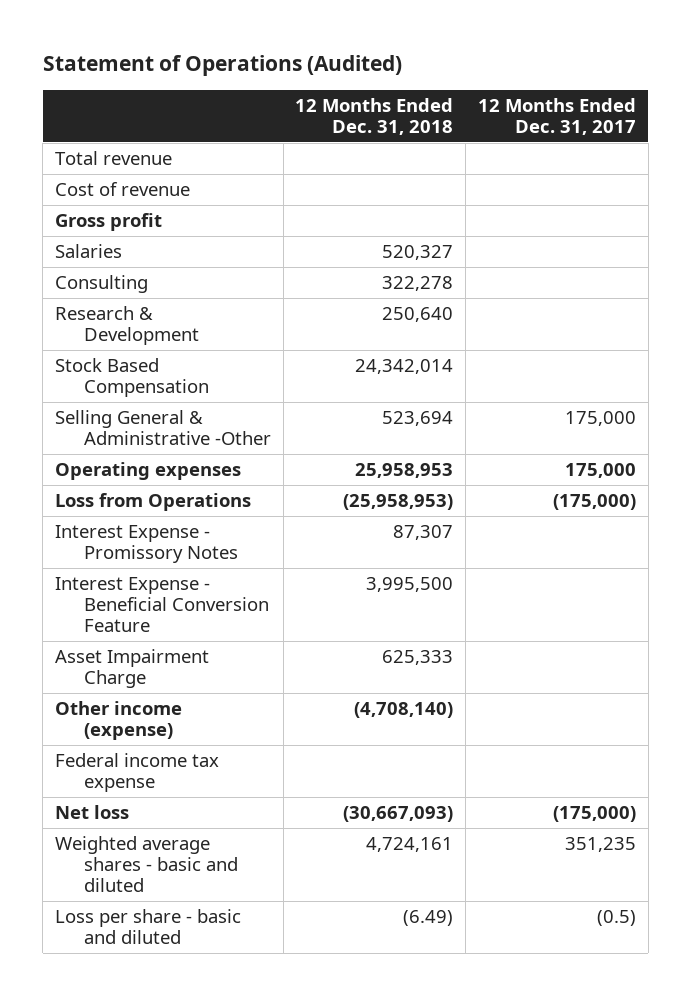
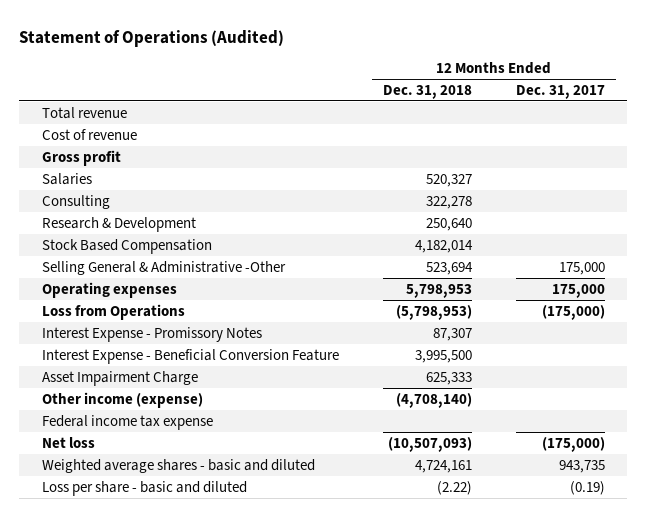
- Stock Based Compensation | 24,342,014 |
+ Stock Based Compensation | 4,182,014 |
- Operating expenses | 25,958,953 | 175,000
- Loss from Operations | (25,958,953) | (175,000)
+ Operating expenses | 5,798,953 | 175,000
+ Loss from Operations | (5,798,953) | (175,000)
- Net loss | (30,667,093) | (175,000)
- Weighted average shares - basic and diluted | 4,724,161 | 351,235
- Loss per share - basic and diluted | (6.49) | (0.5)
+ Net loss | (10,507,093) | (175,000)
+ Weighted average shares - basic and diluted | 4,724,161 | 943,735
+ Loss per share - basic and diluted | (2.22) | (0.19)

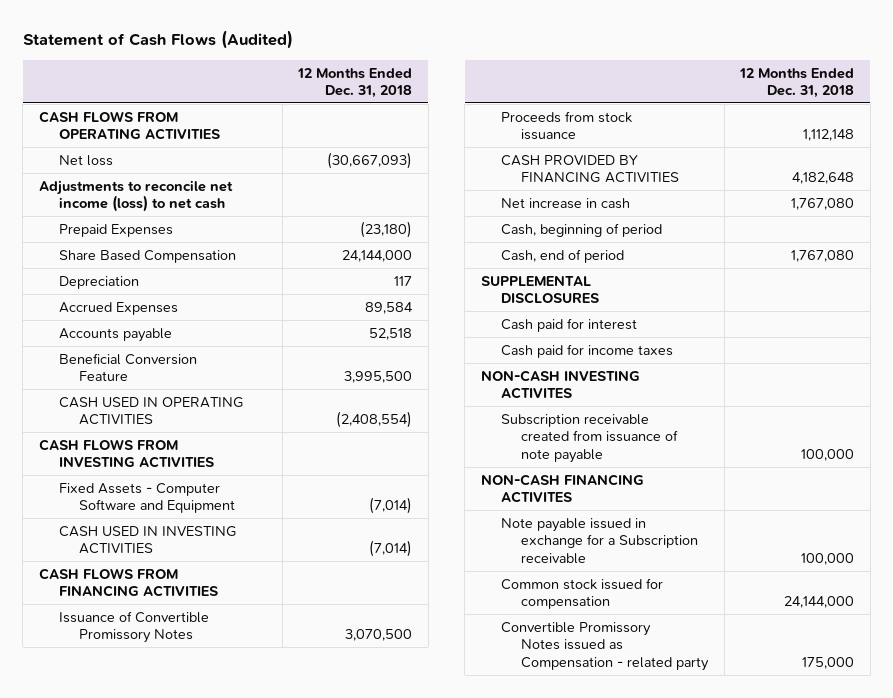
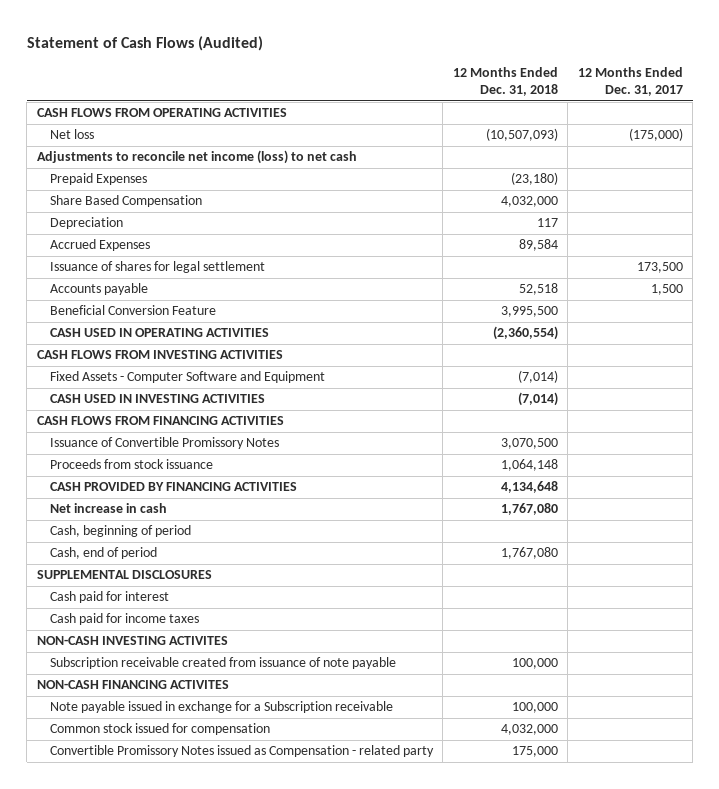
- | 12 Months Ended Dec. 31, 2018
+ | 12 Months Ended Dec. 31, 2018 | 12 Months Ended Dec. 31, 2017
- Net loss | (30,667,093)
+ Net loss | (10,507,093) | (175,000)
- Share Based Compensation | 24,144,000
+ Share Based Compensation | 4,032,000 |
+ Issuance of shares for legal settlement | | 173,500
- CASH USED IN OPERATING ACTIVITIES | (2,408,554)
+ CASH USED IN OPERATING ACTIVITIES | (2,360,554) |
- Proceeds from stock issuance | 1,112,148
- CASH PROVIDED BY FINANCING ACTIVITIES | 4,182,648
+ Proceeds from stock issuance | 1,064,148 |
+ CASH PROVIDED BY FINANCING ACTIVITIES | 4,134,648 |
- Common stock issued for compensation | 24,144,000
+ Common stock issued for compensation | 4,032,000 |

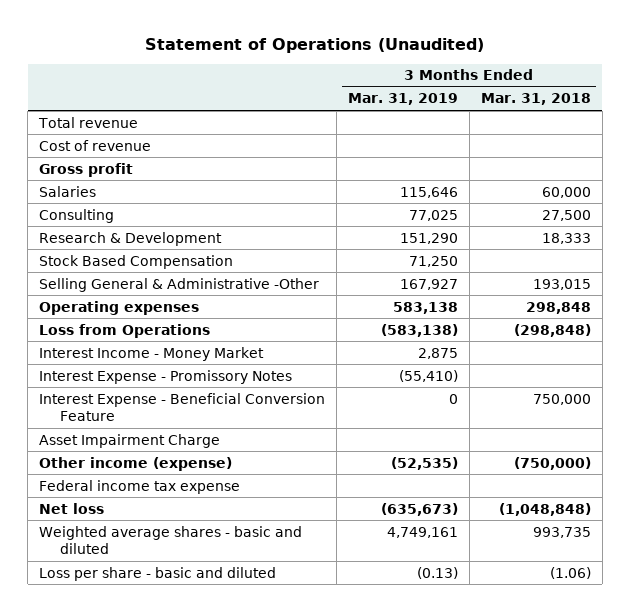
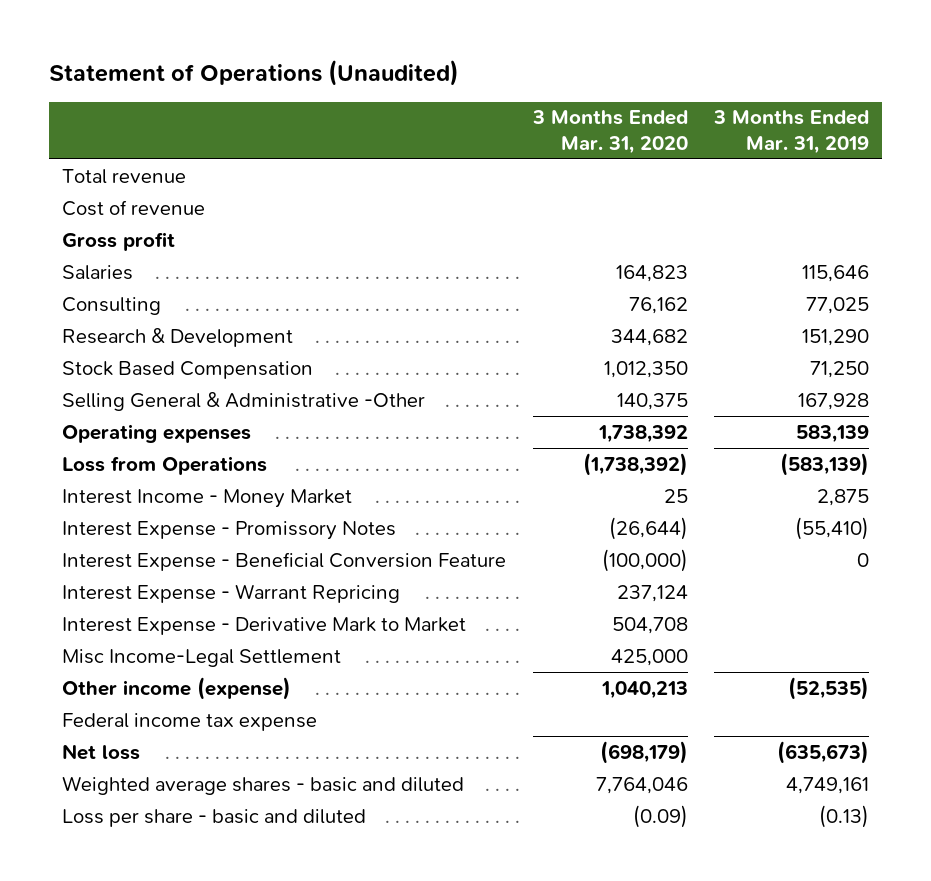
- | 3 Months Ended Mar. 31, 2019 | 3 Months Ended Mar. 31, 2018
+ | 3 Months Ended Mar. 31, 2020 | 3 Months Ended Mar. 31, 2019
- Selling General & Administrative -Other | 167,927 | 193,015
- Operating expenses | 583,138 | 298,848
- Loss from Operations | (583,138) | (298,848)
+ Selling General & Administrative -Other | 140,375 | 167,928
+ Operating expenses | 1,738,392 | 583,139
+ Loss from Operations | (1,738,392) | (583,139)
- Asset Impairment Charge
+ Interest Expense - Warrant Repricing | 237,124 |
+ Interest Expense - Derivative Mark to Market | 504,708 |
+ Misc Income-Legal Settlement | 425,000 |

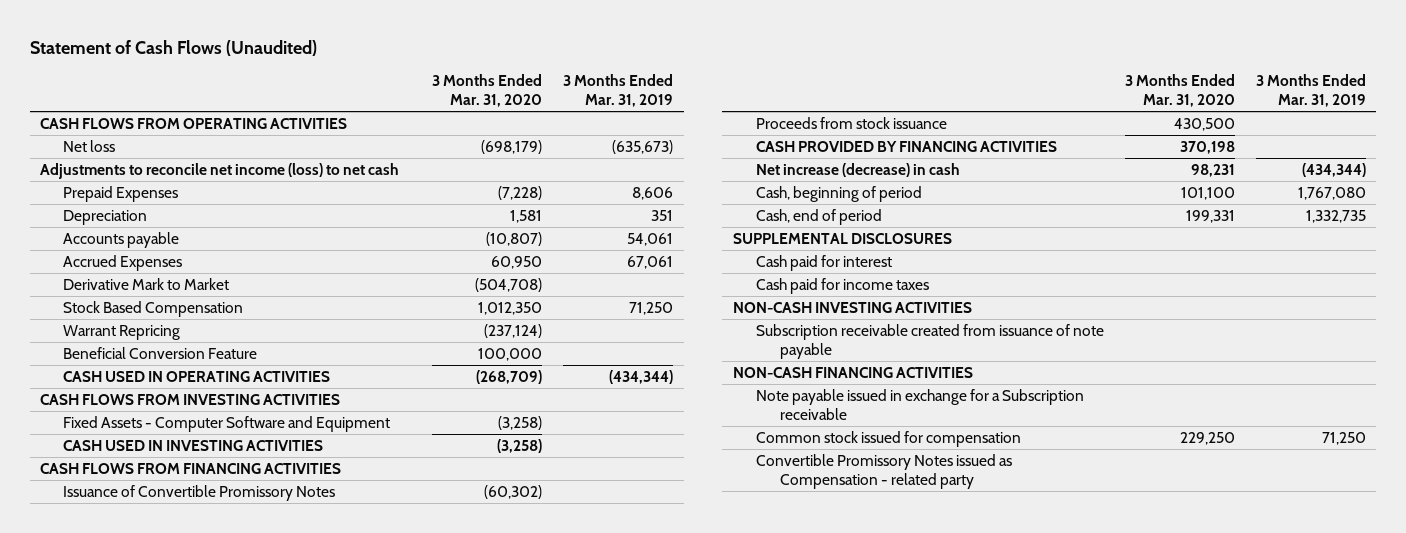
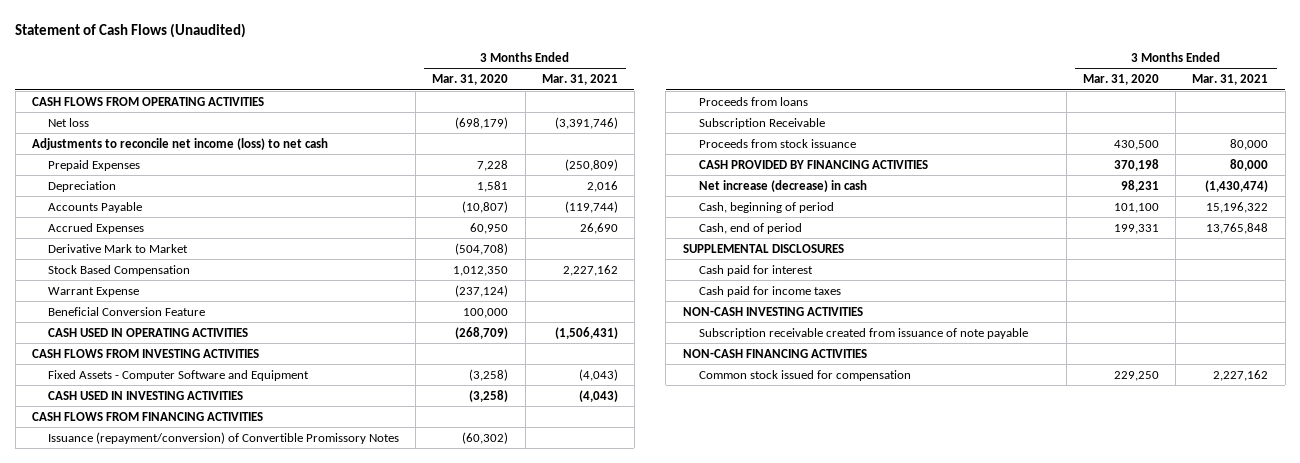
- | 3 Months Ended Mar. 31, 2020 | 3 Months Ended Mar. 31, 2019
+ | 3 Months Ended Mar. 31, 2020 | 3 Months Ended Mar. 31, 2021
- Prepaid Expenses | (7,228) | 8,606
+ Prepaid Expenses | 7,228 | (250,809)
- Accounts payable | (10,807) | 54,061
+ Accounts Payable | (10,807) | (119,744)
- Warrant Repricing | (237,124) |
+ Warrant Expense | (237,124) |
- Issuance of Convertible Promissory Notes | (60,302) |
+ Issuance (repayment/conversion) of Convertible Promissory Notes | (60,302) |
+ Proceeds from loans
+ Subscription Receivable
- Note payable issued in exchange for a Subscription receivable
- Convertible Promissory Notes issued as Compensation - related party

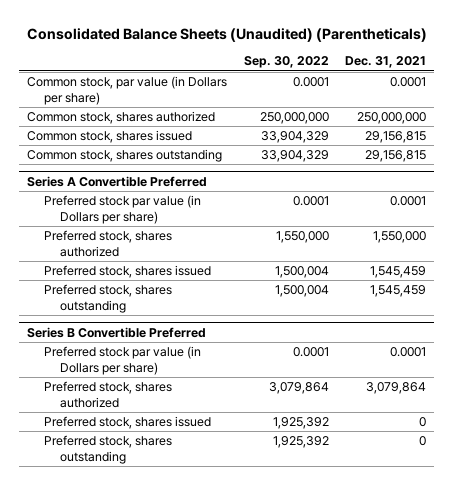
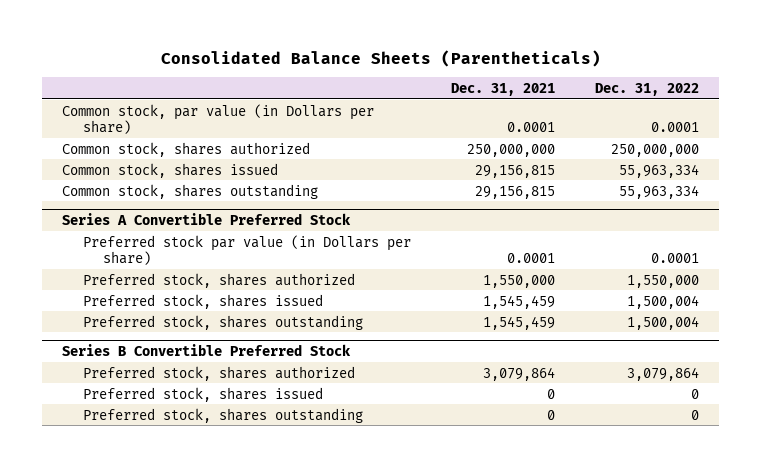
- Consolidated Balance Sheets (Unaudited) (Parentheticals)
+ Consolidated Balance Sheets (Parentheticals)
- | Sep. 30, 2022 | Dec. 31, 2021
+ | Dec. 31, 2021 | Dec. 31, 2022
- Series A Convertible Preferred
+ Series A Convertible Preferred Stock
- Series B Convertible Preferred
- Preferred stock par value (in Dollars per share) | 0.0001 | 0.0001
+ Series B Convertible Preferred Stock

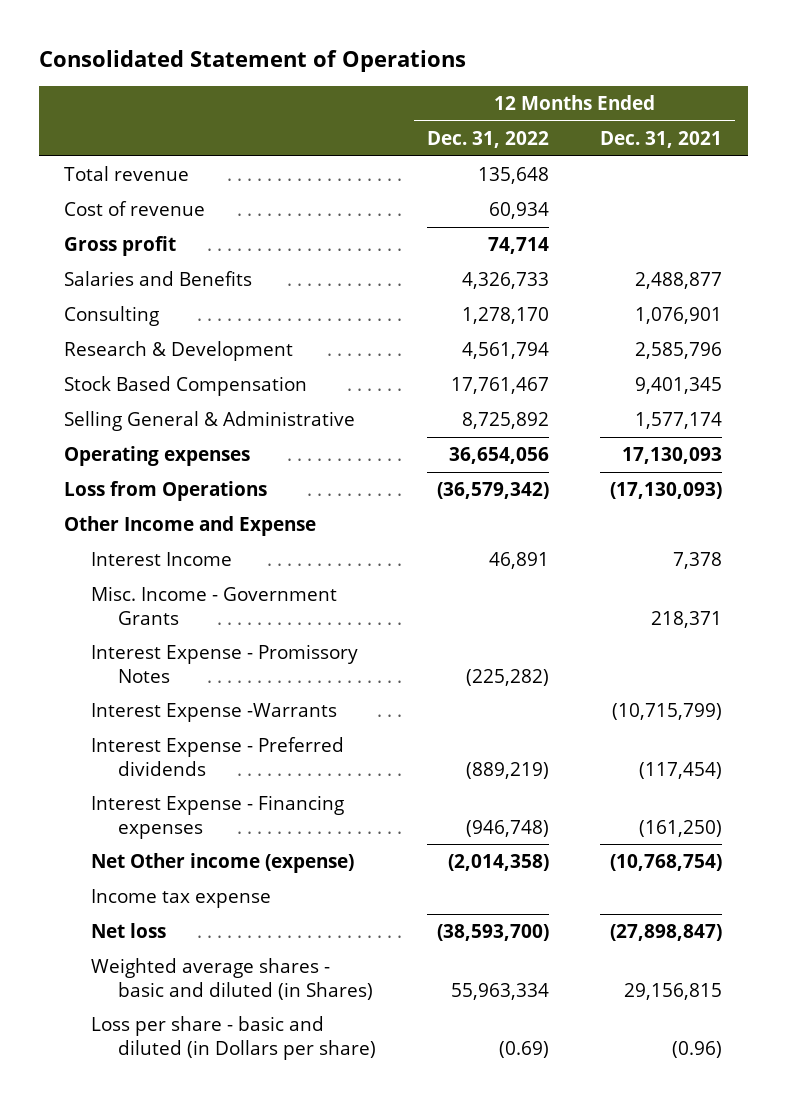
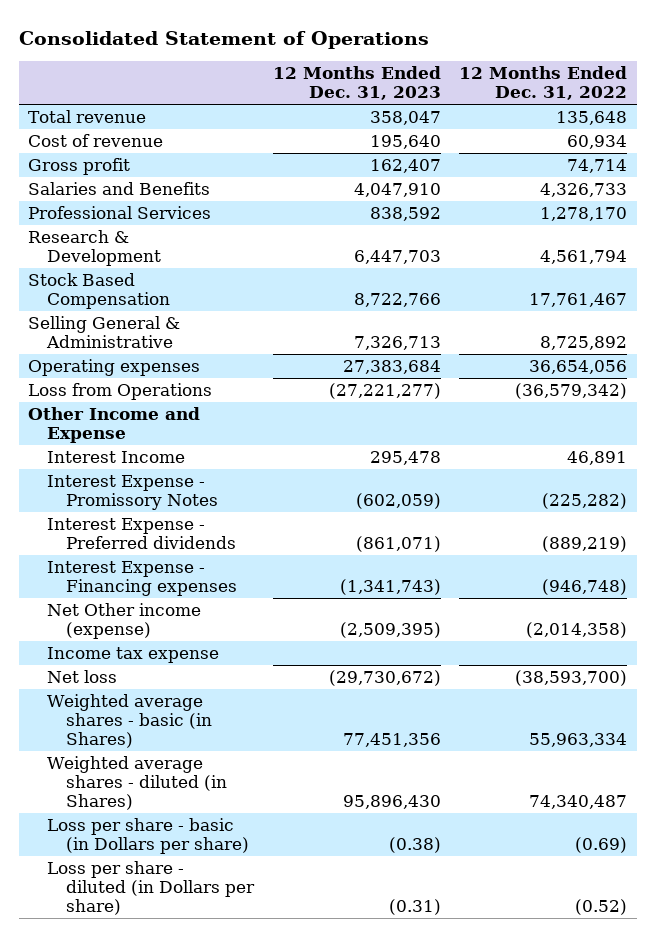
- | 12 Months Ended Dec. 31, 2022 | 12 Months Ended Dec. 31, 2021
+ | 12 Months Ended Dec. 31, 2023 | 12 Months Ended Dec. 31, 2022
- Consulting | 1,278,170 | 1,076,901
+ Professional Services | 838,592 | 1,278,170
- Misc. Income - Government Grants | | 218,371
- Interest Expense -Warrants | | (10,715,799)
- Weighted average shares - basic and diluted (in Shares) | 55,963,334 | 29,156,815
- Loss per share - basic and diluted (in Dollars per share) | (0.69) | (0.96)
+ Weighted average shares - basic (in Shares) | 77,451,356 | 55,963,334
+ Weighted average shares - diluted (in Shares) | 95,896,430 | 74,340,487
+ Loss per share - basic (in Dollars per share) | (0.38) | (0.69)
+ Loss per share - diluted (in Dollars per share) | (0.31) | (0.52)

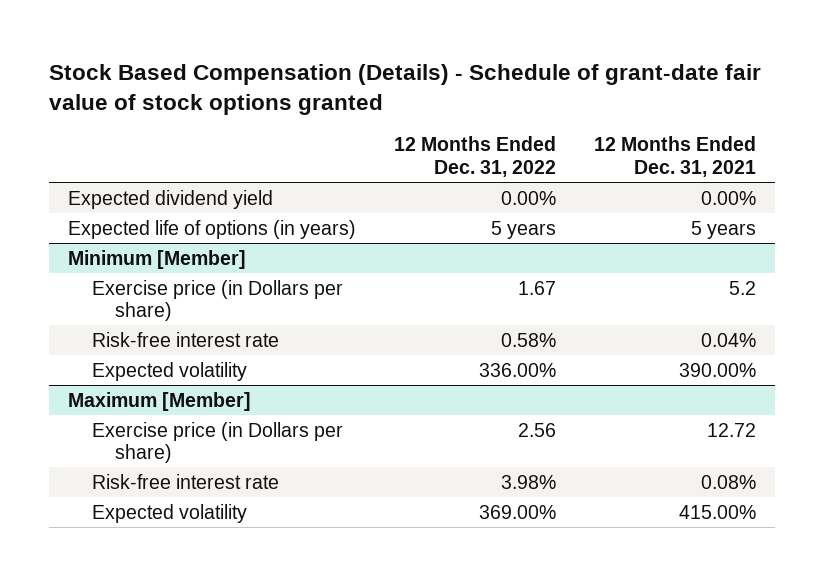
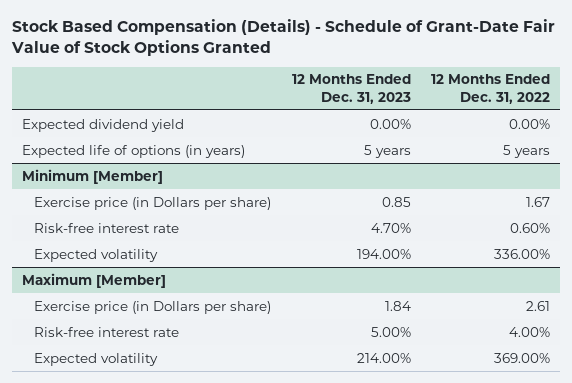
- Stock Based Compensation (Details) - Schedule of grant-date fair value of stock options granted
+ Stock Based Compensation (Details) - Schedule of Grant-Date Fair Value of Stock Options Granted
- | 12 Months Ended Dec. 31, 2022 | 12 Months Ended Dec. 31, 2021
+ | 12 Months Ended Dec. 31, 2023 | 12 Months Ended Dec. 31, 2022
@ Minimum [Member]
- Risk-free interest rate | 0.58% | 0.04%
+ Risk-free interest rate | 4.70% | 0.60%
@ Maximum [Member]
- Exercise price (in Dollars per share) | 2.56 | 12.72
- Risk-free interest rate | 3.98% | 0.08%
+ Exercise price (in Dollars per share) | 1.84 | 2.61
+ Risk-free interest rate | 5.00% | 4.00%

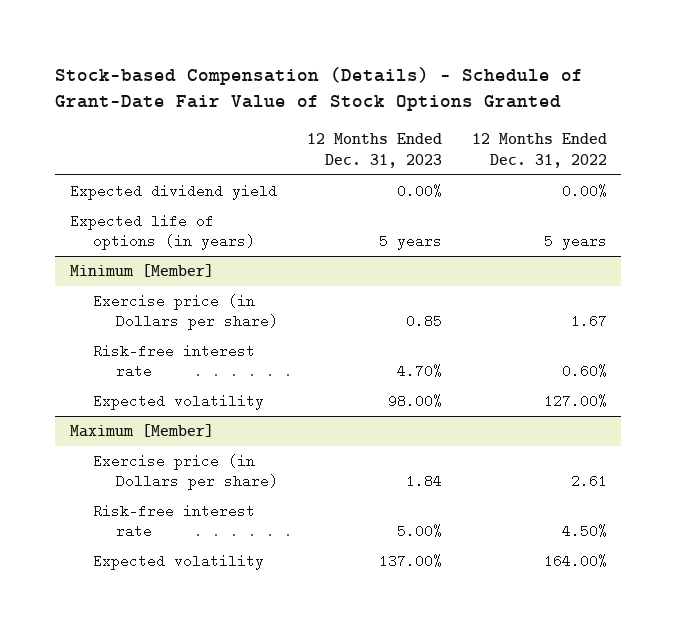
- Stock Based Compensation (Details) - Schedule of Grant-Date Fair Value of Stock Options Granted
+ Stock-based Compensation (Details) - Schedule of Grant-Date Fair Value of Stock Options Granted
@ Minimum [Member]
- Expected volatility | 194.00% | 336.00%
+ Expected volatility | 98.00% | 127.00%
@ Maximum [Member]
- Risk-free interest rate | 5.00% | 4.00%
- Expected volatility | 214.00% | 369.00%
+ Risk-free interest rate | 5.00% | 4.50%
+ Expected volatility | 137.00% | 164.00%

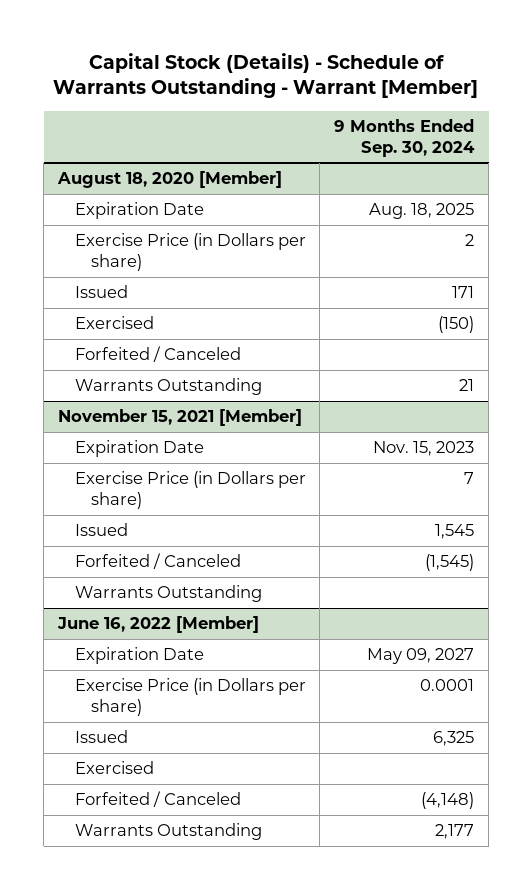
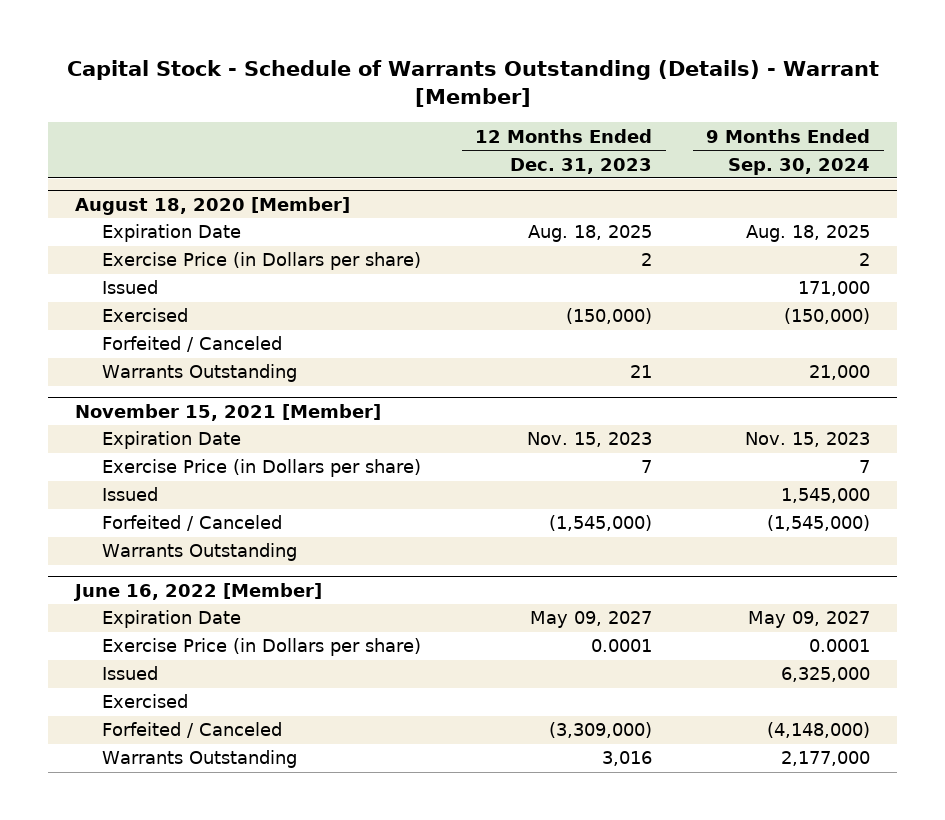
- Capital Stock (Details) - Schedule of Warrants Outstanding - Warrant [Member]
+ Capital Stock - Schedule of Warrants Outstanding (Details) - Warrant [Member]
- | 9 Months Ended Sep. 30, 2024
+ | 12 Months Ended Dec. 31, 2023 | 9 Months Ended Sep. 30, 2024
@ August 18, 2020 [Member]
- Issued | 171
- Exercised | (150)
+ Issued | | 171,000
+ Exercised | (150,000) | (150,000)
- Warrants Outstanding | 21
+ Warrants Outstanding | 21 | 21,000
@ November 15, 2021 [Member]
- Issued | 1,545
- Forfeited / Canceled | (1,545)
+ Issued | | 1,545,000
+ Forfeited / Canceled | (1,545,000) | (1,545,000)
@ June 16, 2022 [Member]
- Issued | 6,325
+ Issued | | 6,325,000
- Forfeited / Canceled | (4,148)
- Warrants Outstanding | 2,177
+ Forfeited / Canceled | (3,309,000) | (4,148,000)
+ Warrants Outstanding | 3,016 | 2,177,000

